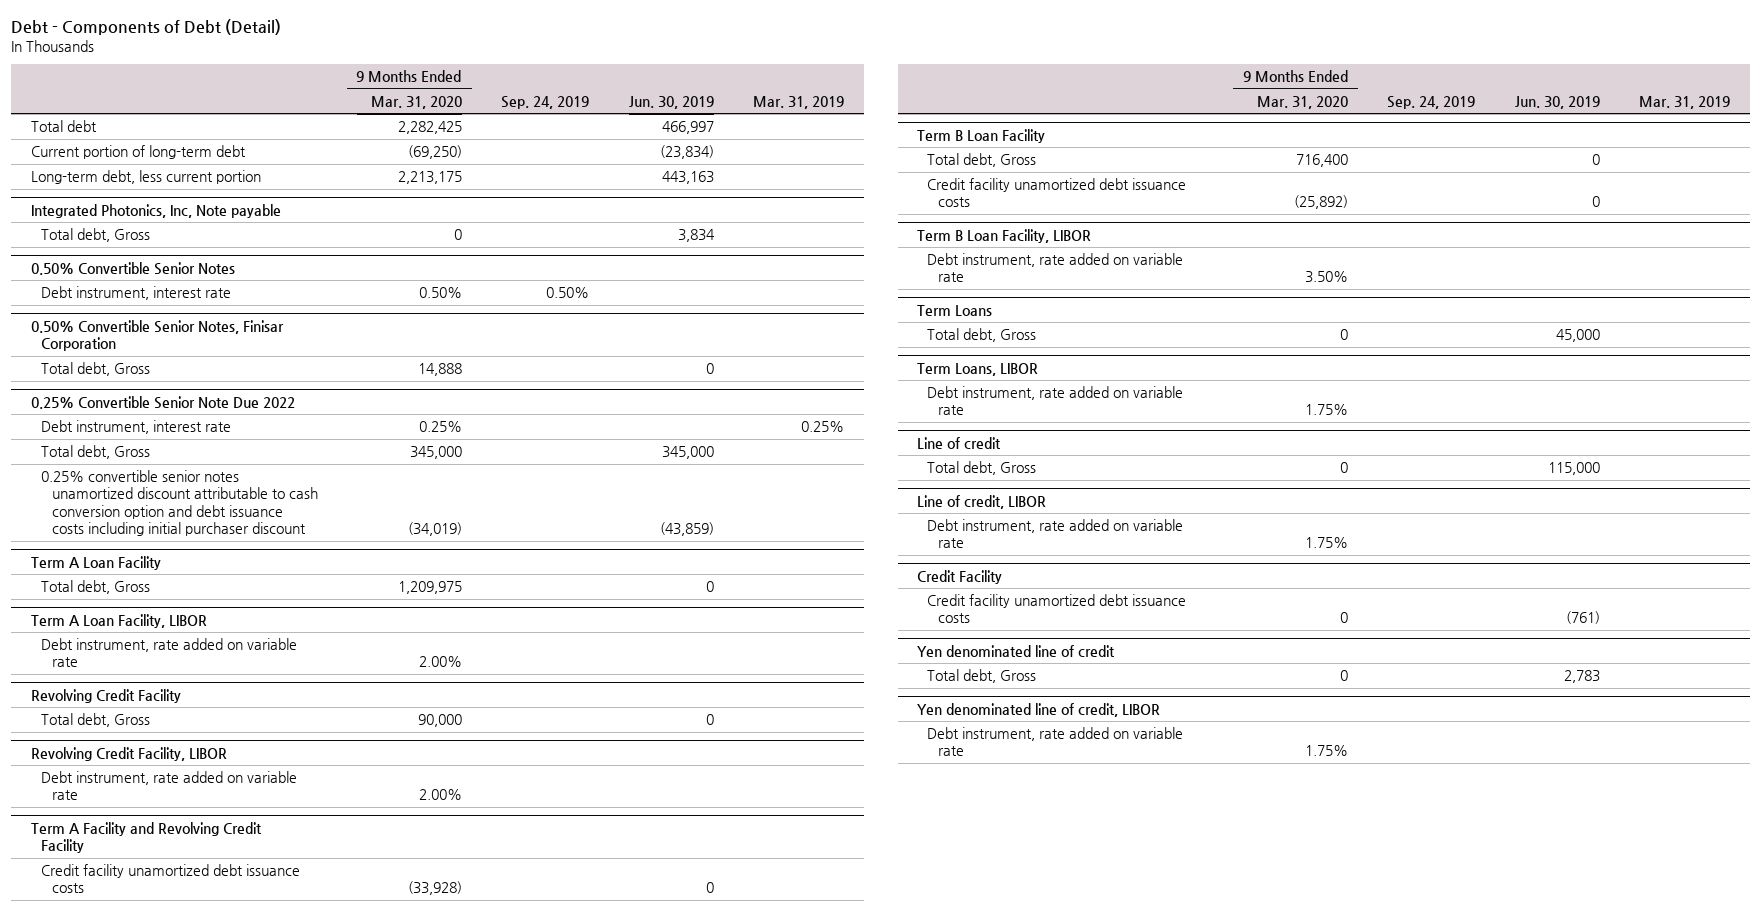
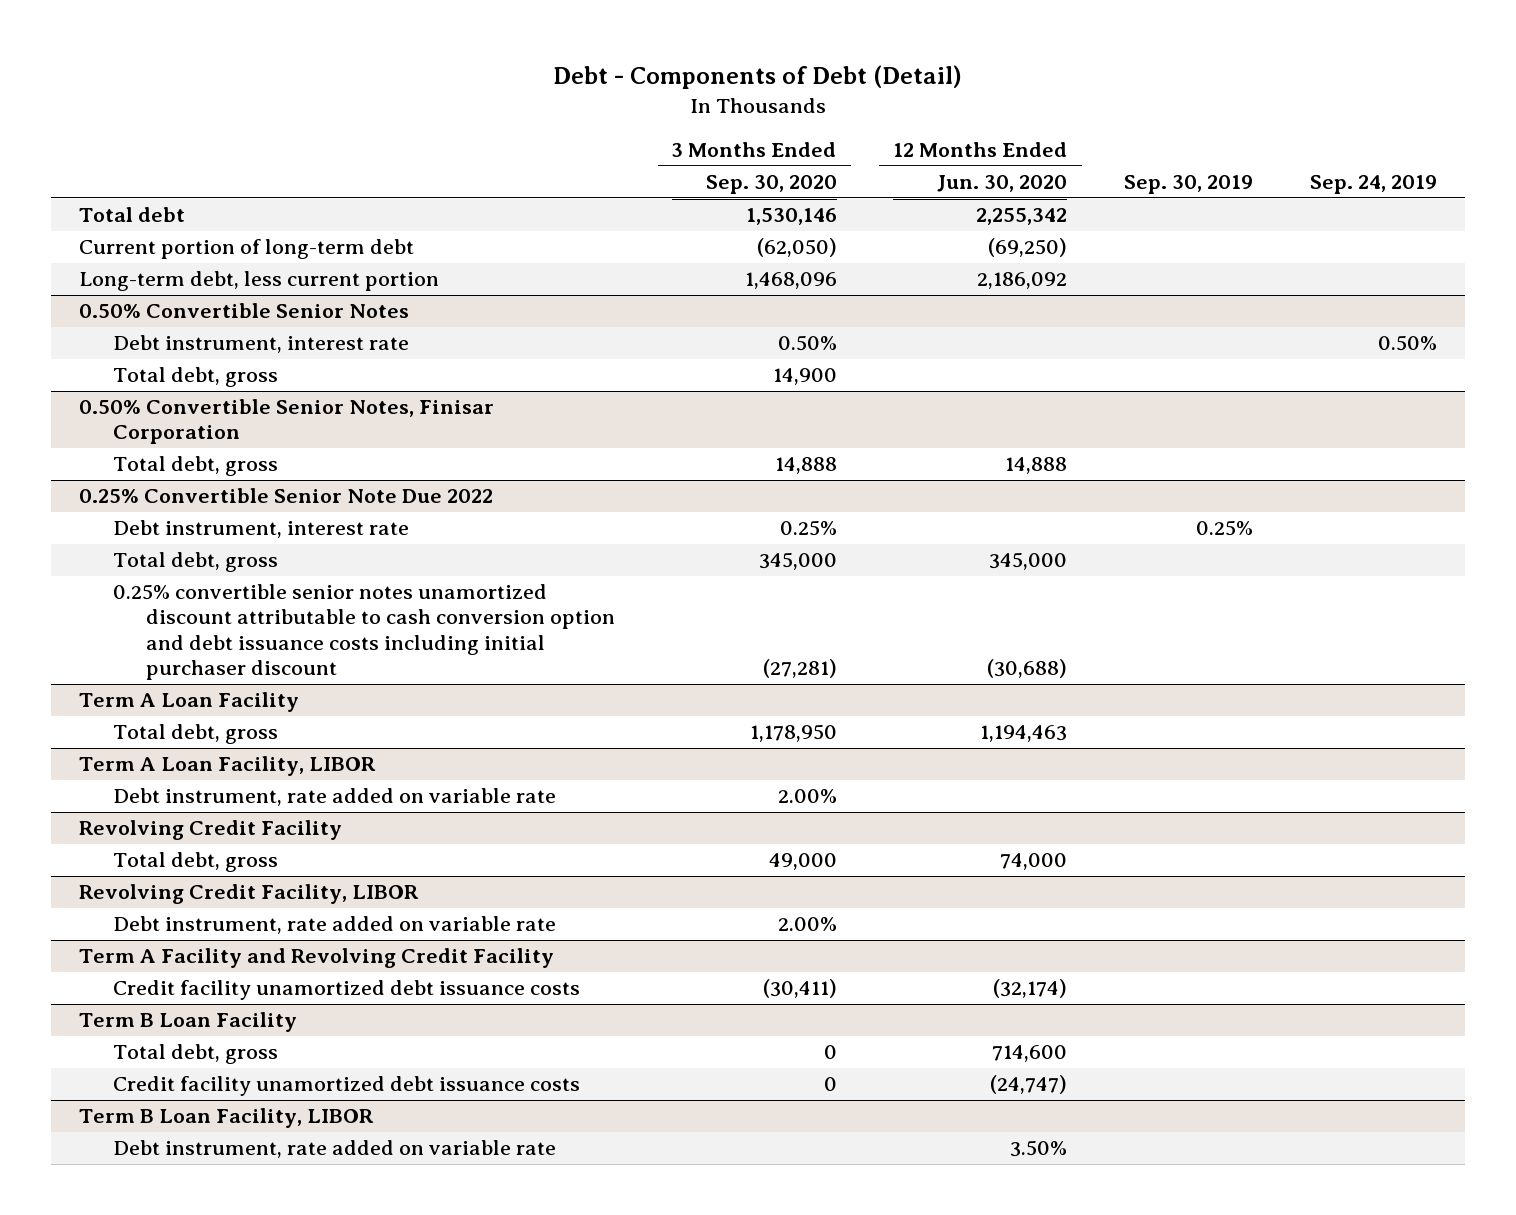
- | 9 Months Ended Mar. 31, 2020 | Sep. 24, 2019 | Jun. 30, 2019 | Mar. 31, 2019
+ | 3 Months Ended Sep. 30, 2020 | 12 Months Ended Jun. 30, 2020 | Sep. 30, 2019 | Sep. 24, 2019
- Integrated Photonics, Inc, Note payable
- Total debt, Gross | 0 | | 3,834 |
@ 0.50% Convertible Senior Notes
+ Total debt, gross | 14,900 | | |
@ 0.50% Convertible Senior Notes, Finisar Corporation
- Total debt, Gross | 14,888 | | 0 |
+ Total debt, gross | 14,888 | 14,888 | |
@ 0.25% Convertible Senior Note Due 2022
- Total debt, Gross | 345,000 | | 345,000 |
+ Total debt, gross | 345,000 | 345,000 | |
@ Term A Loan Facility
- Total debt, Gross | 1,209,975 | | 0 |
+ Total debt, gross | 1,178,950 | 1,194,463 | |
@ Revolving Credit Facility
- Total debt, Gross | 90,000 | | 0 |
+ Total debt, gross | 49,000 | 74,000 | |
@ Term B Loan Facility
- Total debt, Gross | 716,400 | | 0 |
+ Total debt, gross | 0 | 714,600 | |
- Term Loans
- Total debt, Gross | 0 | | 45,000 |
- Term Loans, LIBOR
- Debt instrument, rate added on variable rate | 1.75% | | |
- Line of credit
- Total debt, Gross | 0 | | 115,000 |
- Line of credit, LIBOR
- Debt instrument, rate added on variable rate | 1.75% | | |
- Credit Facility
- Credit facility unamortized debt issuance costs | 0 | | (761) |
- Yen denominated line of credit
- Total debt, Gross | 0 | | 2,783 |
- Yen denominated line of credit, LIBOR
- Debt instrument, rate added on variable rate | 1.75% | | |

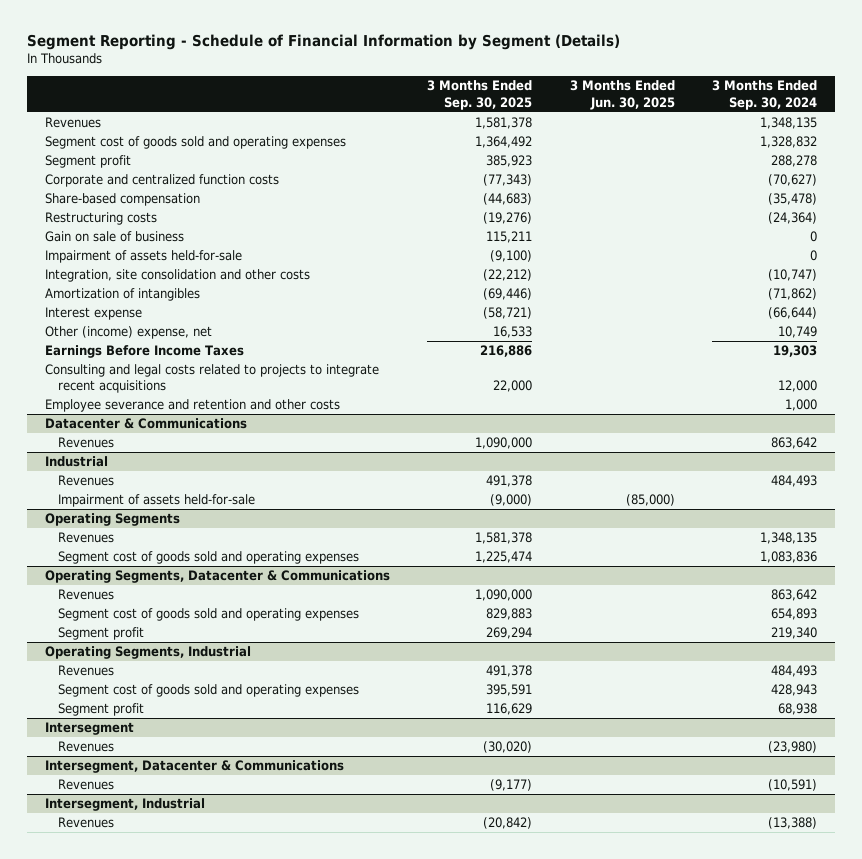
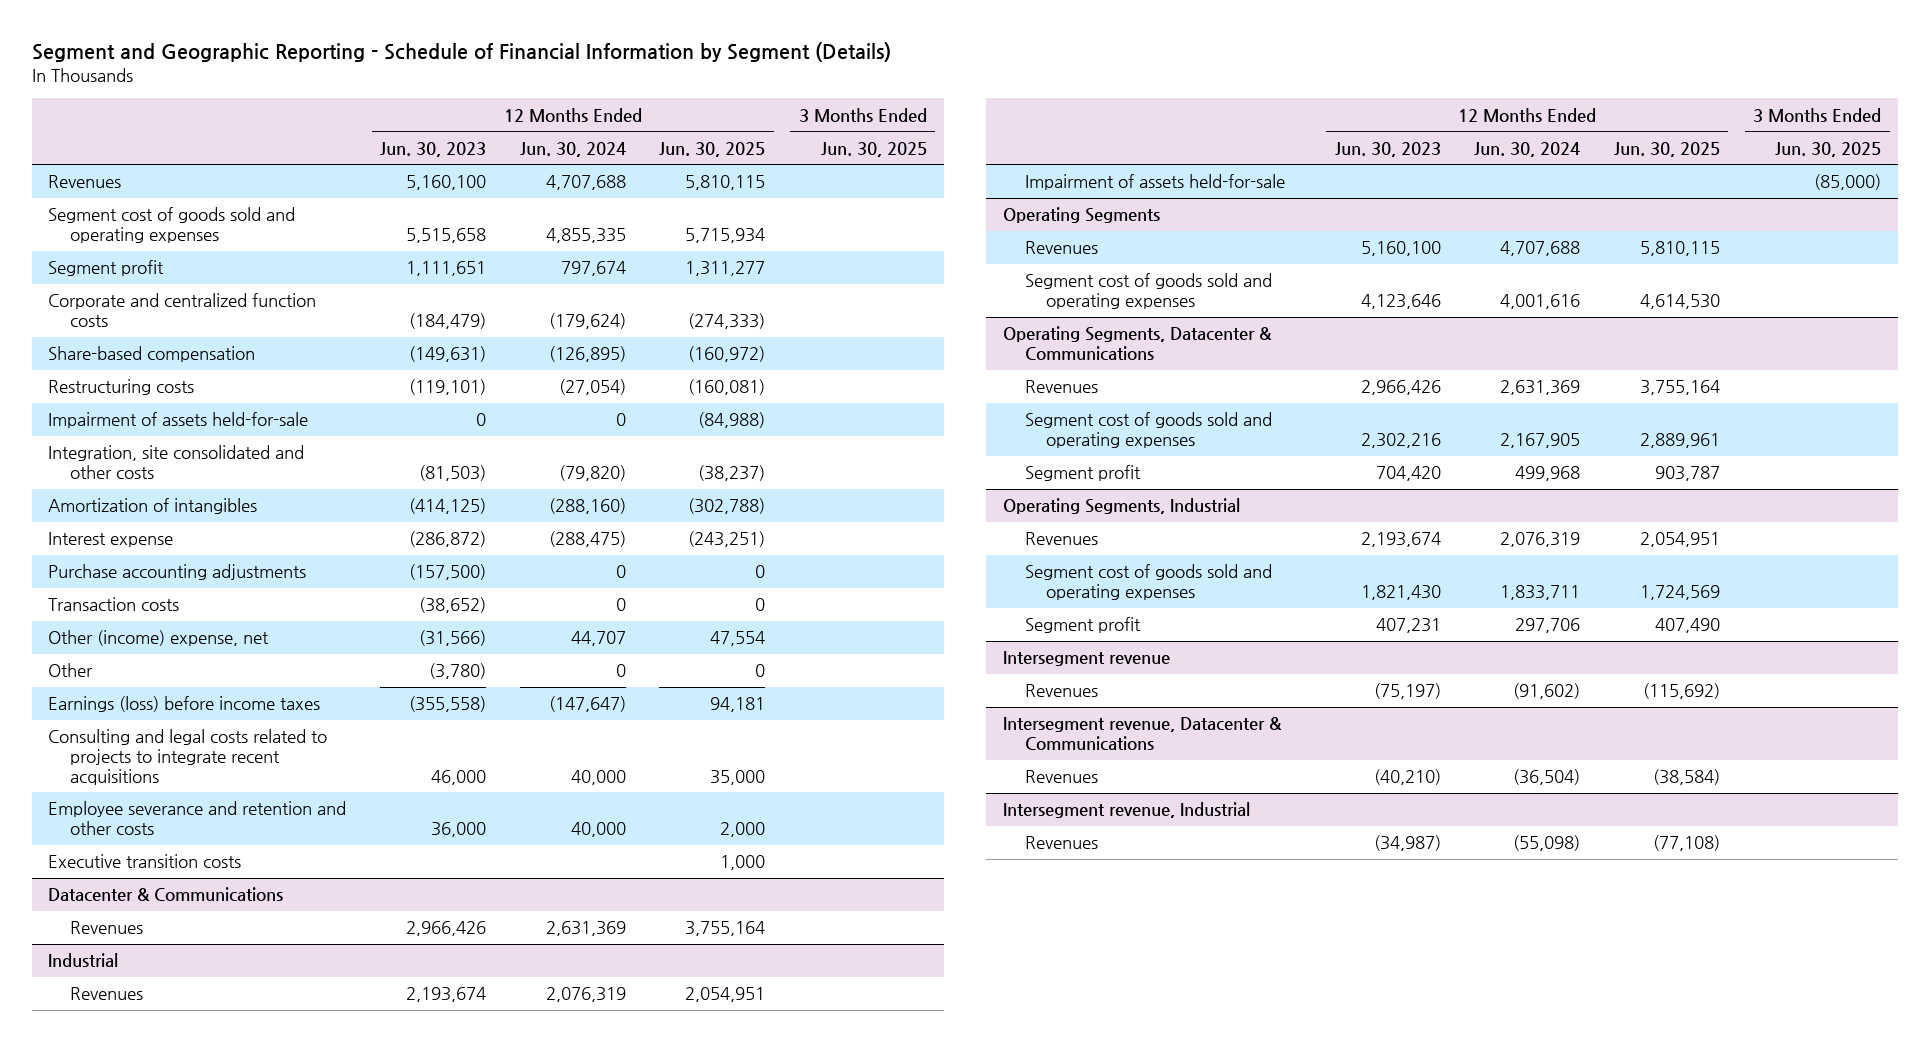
- Segment Reporting - Schedule of Financial Information by Segment (Details)
+ Segment and Geographic Reporting - Schedule of Financial Information by Segment (Details)
- | 3 Months Ended Sep. 30, 2025 | 3 Months Ended Jun. 30, 2025 | 3 Months Ended Sep. 30, 2024
+ | 12 Months Ended Jun. 30, 2023 | 12 Months Ended Jun. 30, 2024 | 12 Months Ended Jun. 30, 2025 | 3 Months Ended Jun. 30, 2025
- Gain on sale of business | 115,211 | | 0
- Integration, site consolidation and other costs | (22,212) | | (10,747)
+ Integration, site consolidated and other costs | (81,503) | (79,820) | (38,237) |
+ Purchase accounting adjustments | (157,500) | 0 | 0 |
+ Transaction costs | (38,652) | 0 | 0 |
- Earnings Before Income Taxes | 216,886 | | 19,303
+ Other | (3,780) | 0 | 0 |
+ Earnings (loss) before income taxes | (355,558) | (147,647) | 94,181 |
+ Executive transition costs | | | 1,000 |
- Intersegment
+ Intersegment revenue
- Intersegment, Datacenter & Communications
+ Intersegment revenue, Datacenter & Communications
- Intersegment, Industrial
+ Intersegment revenue, Industrial

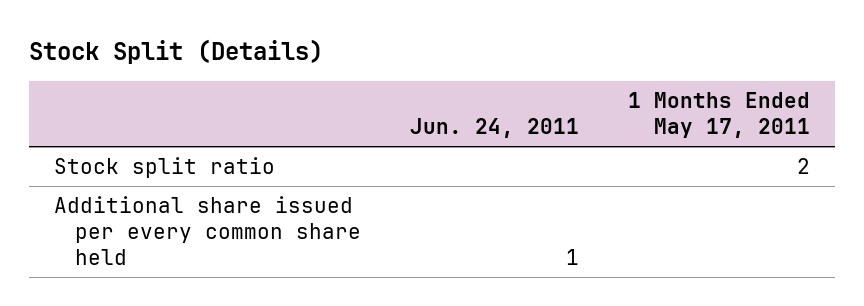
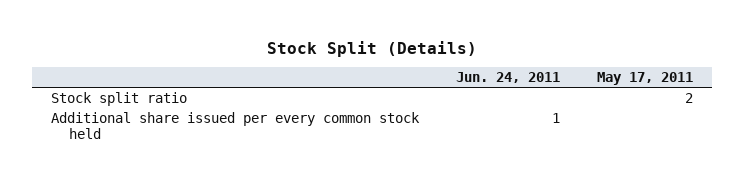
- | Jun. 24, 2011 | 1 Months Ended May 17, 2011
+ | Jun. 24, 2011 | May 17, 2011
- Additional share issued per every common share held | 1 |
+ Additional share issued per every common stock held | 1 |

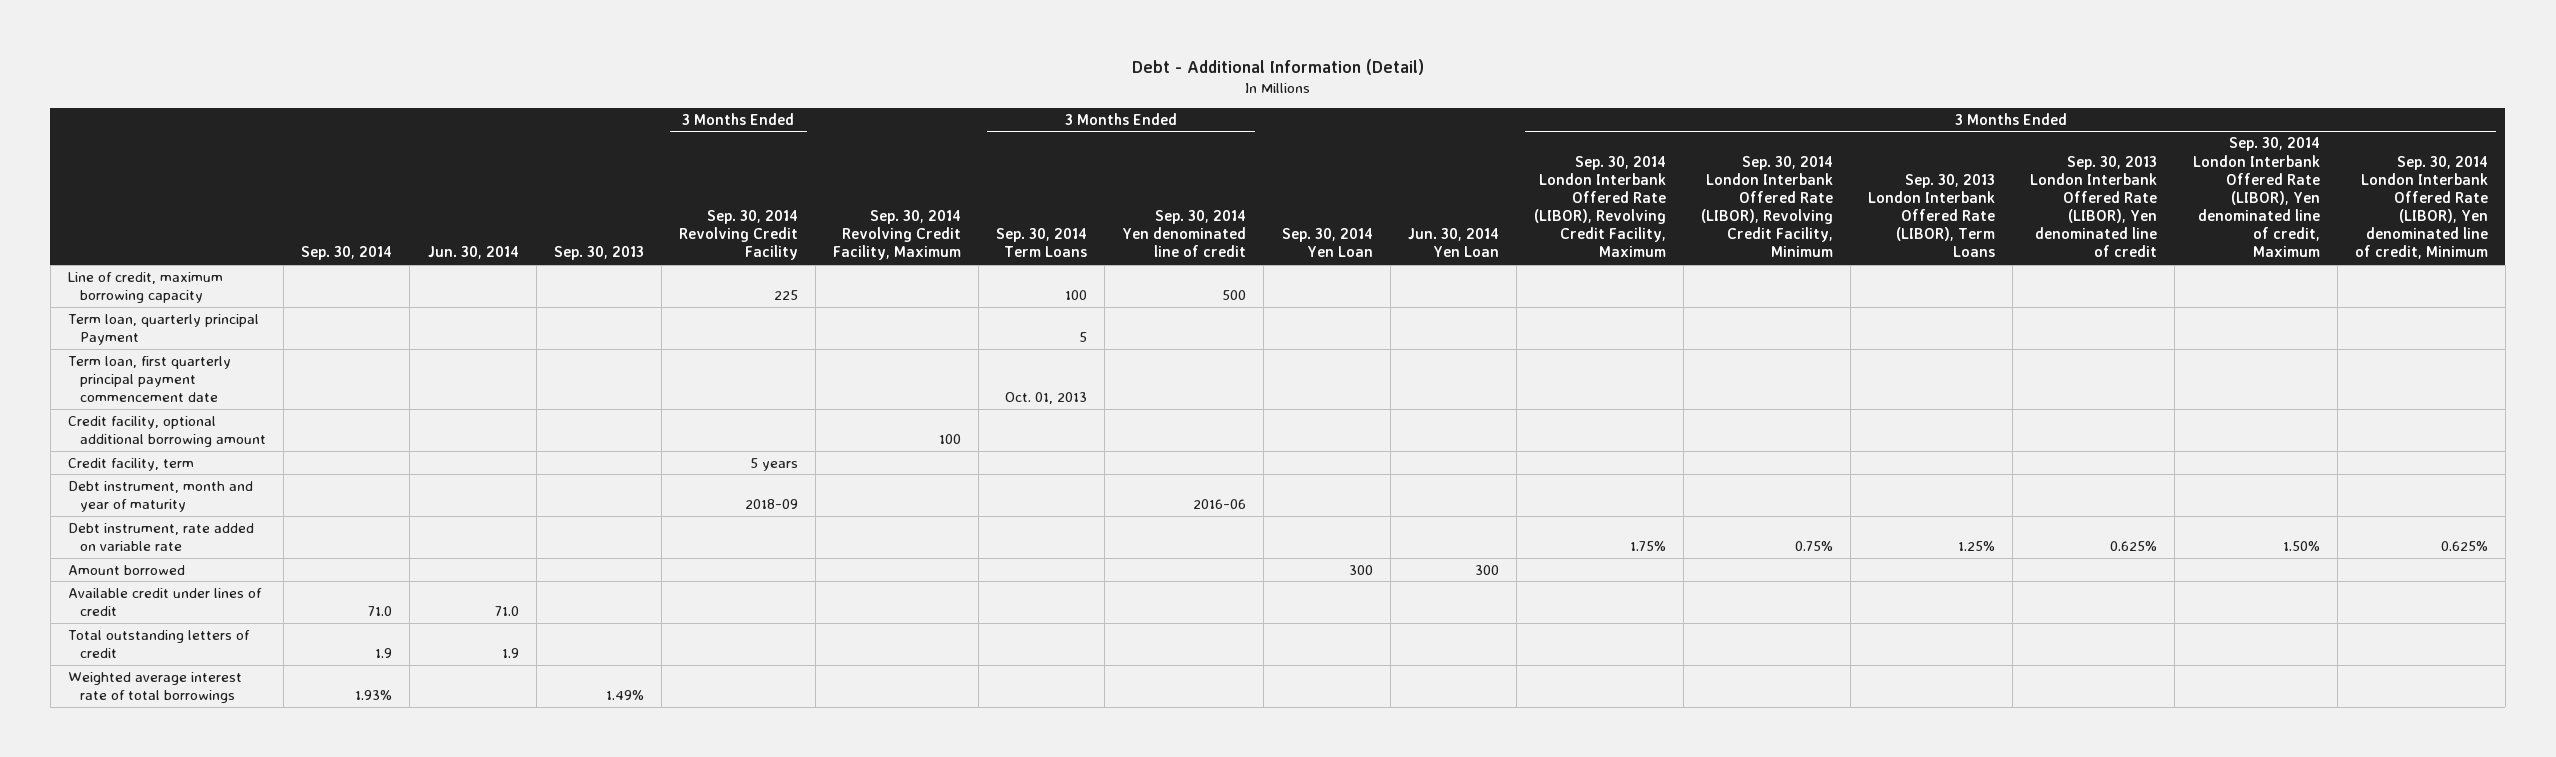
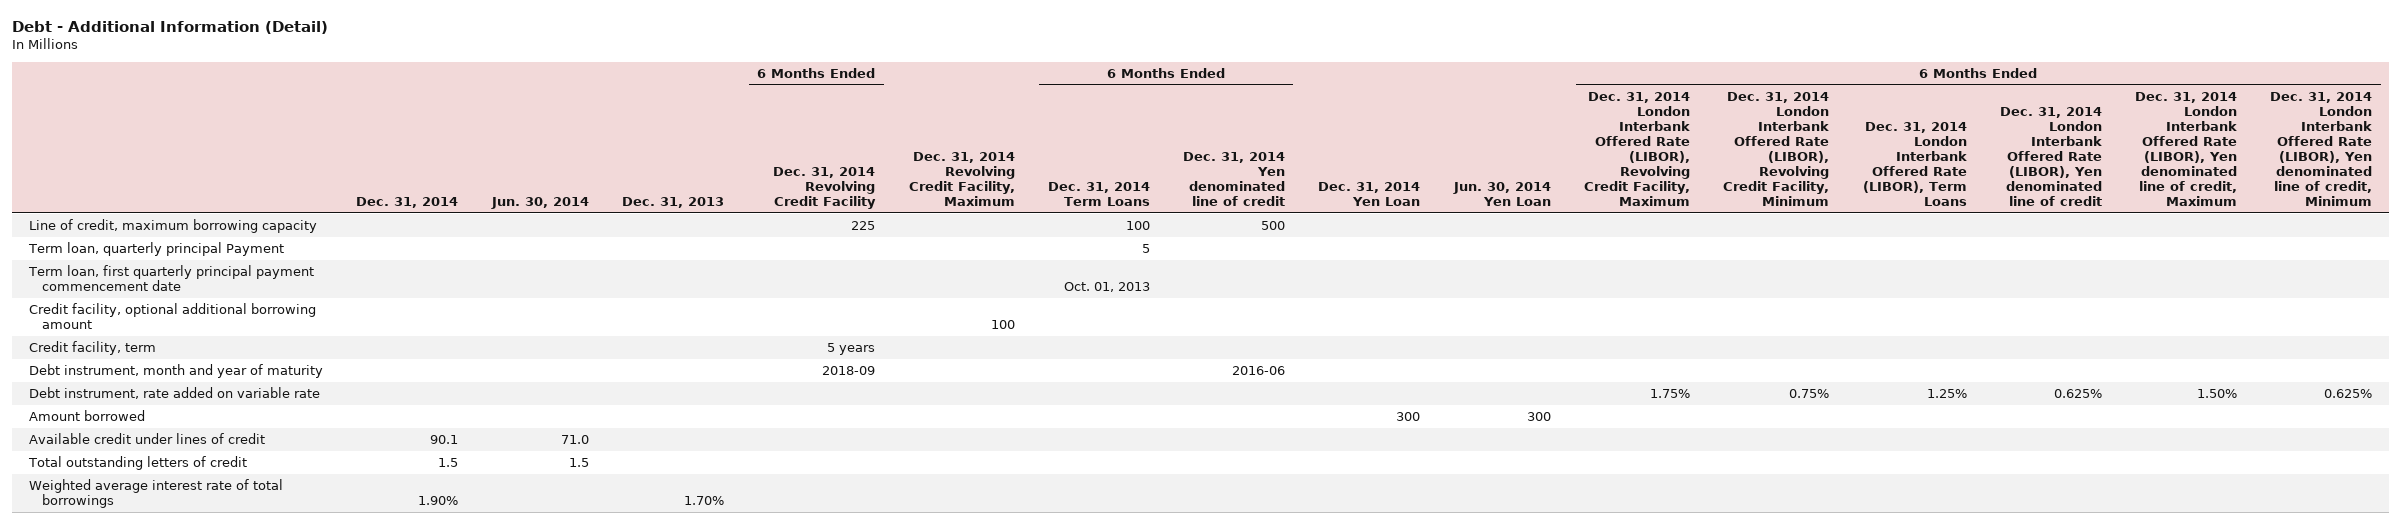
- | Sep. 30, 2014 | Jun. 30, 2014 | Sep. 30, 2013 | 3 Months Ended Sep. 30, 2014 Revolving Credit Facility | Sep. 30, 2014 Revolving Credit Facility, Maximum | 3 Months Ended Sep. 30, 2014 Term Loans | 3 Months Ended Sep. 30, 2014 Yen denominated line of credit | Sep. 30, 2014 Yen Loan | Jun. 30, 2014 Yen Loan | 3 Months Ended Sep. 30, 2014 London Interbank Offered Rate (LIBOR), Revolving Credit Facility, Maximum | 3 Months Ended Sep. 30, 2014 London Interbank Offered Rate (LIBOR), Revolving Credit Facility, Minimum | 3 Months Ended Sep. 30, 2013 London Interbank Offered Rate (LIBOR), Term Loans | 3 Months Ended Sep. 30, 2013 London Interbank Offered Rate (LIBOR), Yen denominated line of credit | 3 Months Ended Sep. 30, 2014 London Interbank Offered Rate (LIBOR), Yen denominated line of credit, Maximum | 3 Months Ended Sep. 30, 2014 London Interbank Offered Rate (LIBOR), Yen denominated line of credit, Minimum
+ | Dec. 31, 2014 | Jun. 30, 2014 | Dec. 31, 2013 | 6 Months Ended Dec. 31, 2014 Revolving Credit Facility | Dec. 31, 2014 Revolving Credit Facility, Maximum | 6 Months Ended Dec. 31, 2014 Term Loans | 6 Months Ended Dec. 31, 2014 Yen denominated line of credit | Dec. 31, 2014 Yen Loan | Jun. 30, 2014 Yen Loan | 6 Months Ended Dec. 31, 2014 London Interbank Offered Rate (LIBOR), Revolving Credit Facility, Maximum | 6 Months Ended Dec. 31, 2014 London Interbank Offered Rate (LIBOR), Revolving Credit Facility, Minimum | 6 Months Ended Dec. 31, 2014 London Interbank Offered Rate (LIBOR), Term Loans | 6 Months Ended Dec. 31, 2014 London Interbank Offered Rate (LIBOR), Yen denominated line of credit | 6 Months Ended Dec. 31, 2014 London Interbank Offered Rate (LIBOR), Yen denominated line of credit, Maximum | 6 Months Ended Dec. 31, 2014 London Interbank Offered Rate (LIBOR), Yen denominated line of credit, Minimum
- Total outstanding letters of credit | 1.9 | 1.9 | | | | | | | | | | | | |
+ Total outstanding letters of credit | 1.5 | 1.5 | | | | | | | | | | | | |

